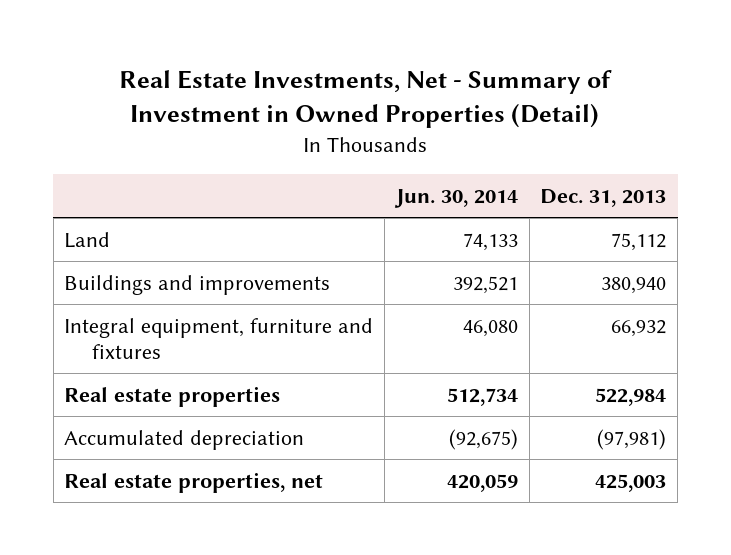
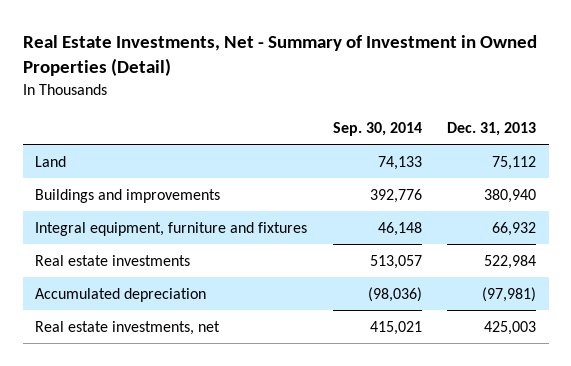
- | Jun. 30, 2014 | Dec. 31, 2013
+ | Sep. 30, 2014 | Dec. 31, 2013
- Real estate properties | 512,734 | 522,984
+ Real estate investments | 513,057 | 522,984
- Real estate properties, net | 420,059 | 425,003
+ Real estate investments, net | 415,021 | 425,003

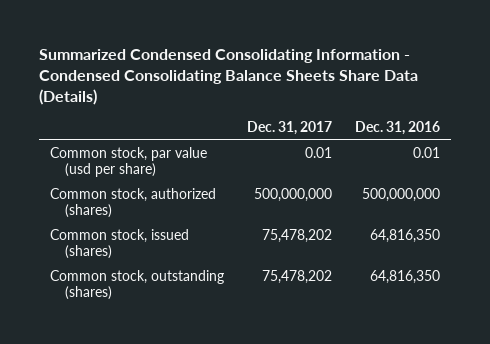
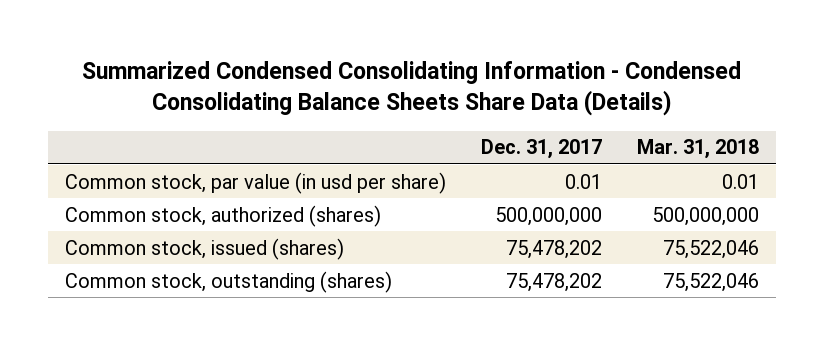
- | Dec. 31, 2017 | Dec. 31, 2016
+ | Dec. 31, 2017 | Mar. 31, 2018
- Common stock, par value (usd per share) | 0.01 | 0.01
+ Common stock, par value (in usd per share) | 0.01 | 0.01

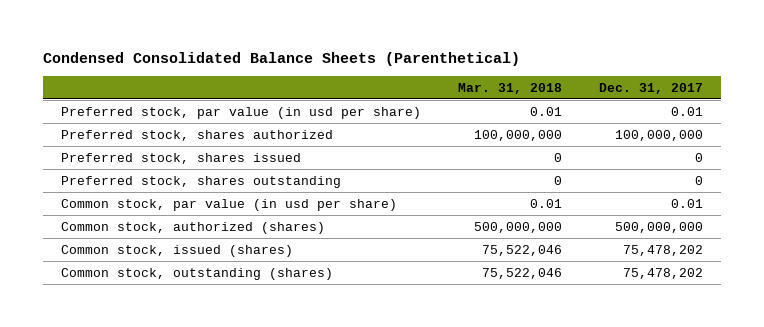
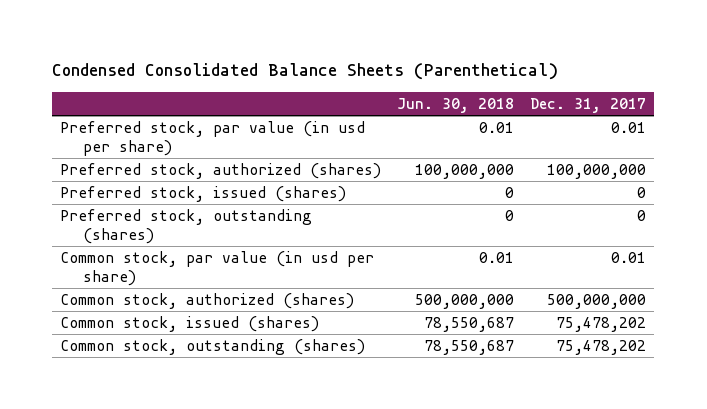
- | Mar. 31, 2018 | Dec. 31, 2017
+ | Jun. 30, 2018 | Dec. 31, 2017
- Preferred stock, shares authorized | 100,000,000 | 100,000,000
- Preferred stock, shares issued | 0 | 0
- Preferred stock, shares outstanding | 0 | 0
+ Preferred stock, authorized (shares) | 100,000,000 | 100,000,000
+ Preferred stock, issued (shares) | 0 | 0
+ Preferred stock, outstanding (shares) | 0 | 0

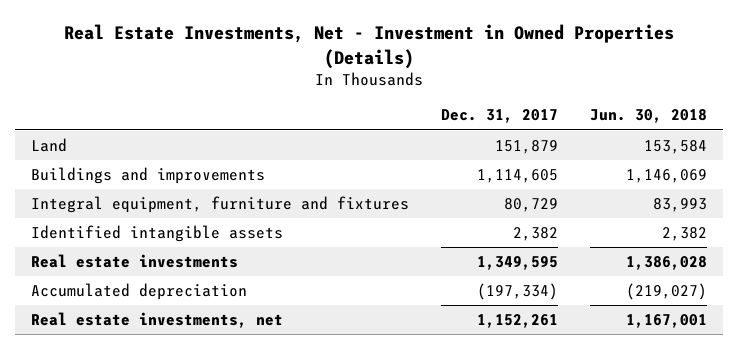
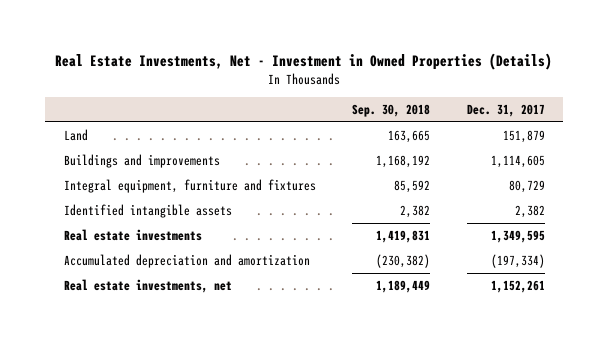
- | Dec. 31, 2017 | Jun. 30, 2018
+ | Sep. 30, 2018 | Dec. 31, 2017
- Accumulated depreciation | (197,334) | (219,027)
+ Accumulated depreciation and amortization | (230,382) | (197,334)

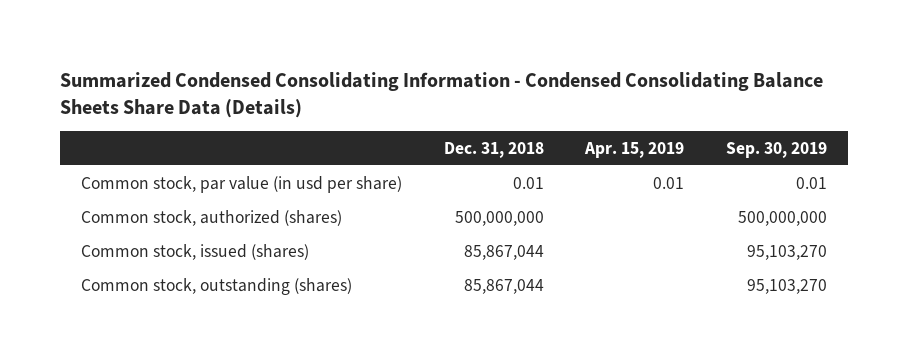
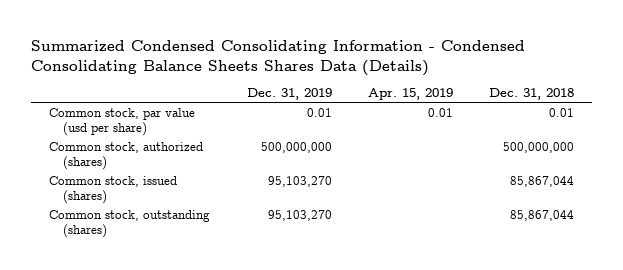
- Summarized Condensed Consolidating Information - Condensed Consolidating Balance Sheets Share Data (Details)
+ Summarized Condensed Consolidating Information - Condensed Consolidating Balance Sheets Shares Data (Details)
- | Dec. 31, 2018 | Apr. 15, 2019 | Sep. 30, 2019
+ | Dec. 31, 2019 | Apr. 15, 2019 | Dec. 31, 2018
- Common stock, par value (in usd per share) | 0.01 | 0.01 | 0.01
+ Common stock, par value (usd per share) | 0.01 | 0.01 | 0.01

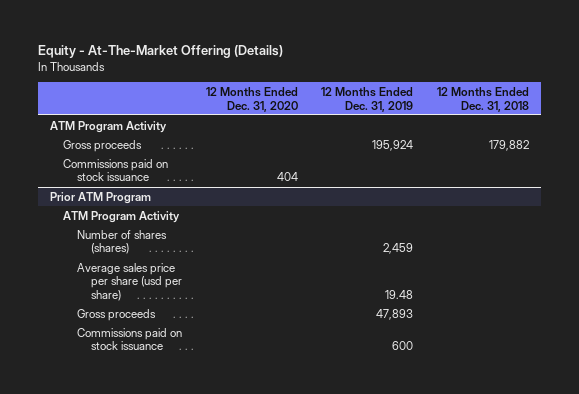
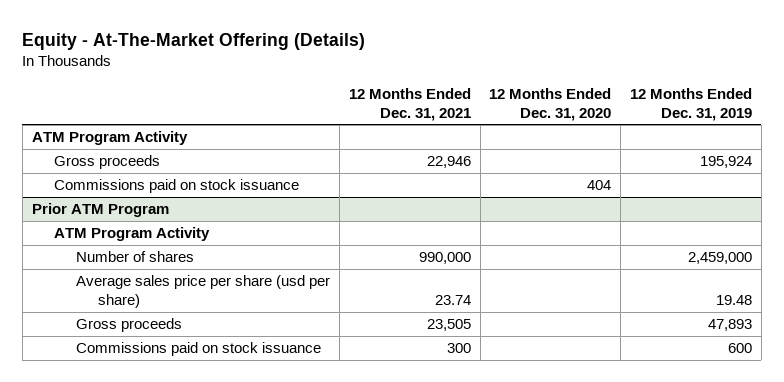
- | 12 Months Ended Dec. 31, 2020 | 12 Months Ended Dec. 31, 2019 | 12 Months Ended Dec. 31, 2018
+ | 12 Months Ended Dec. 31, 2021 | 12 Months Ended Dec. 31, 2020 | 12 Months Ended Dec. 31, 2019
@ Prior ATM Program
- Number of shares (shares) | | 2,459 |
+ Number of shares | 990,000 | | 2,459,000

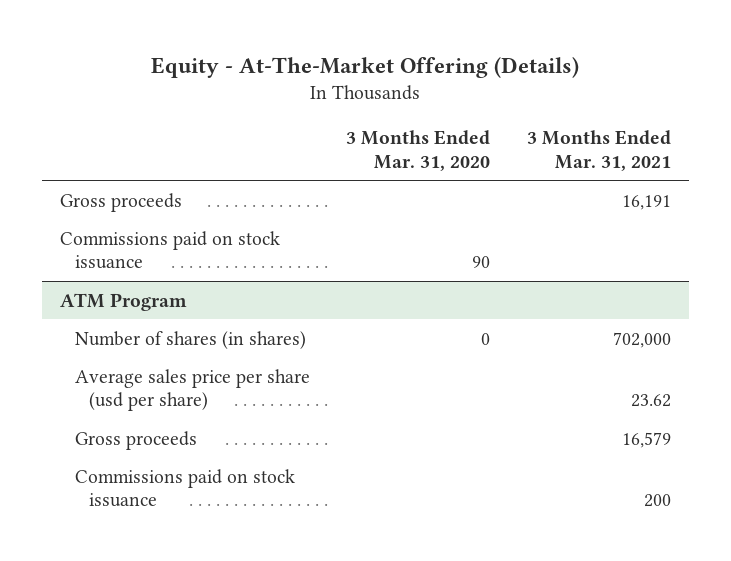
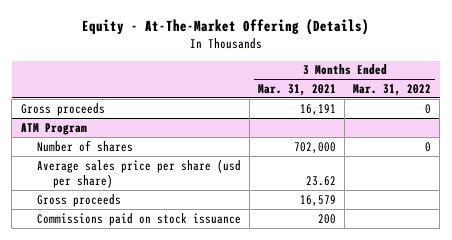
- | 3 Months Ended Mar. 31, 2020 | 3 Months Ended Mar. 31, 2021
+ | 3 Months Ended Mar. 31, 2021 | 3 Months Ended Mar. 31, 2022
- Commissions paid on stock issuance | 90 |
@ ATM Program
- Number of shares (in shares) | 0 | 702,000
+ Number of shares | 702,000 | 0

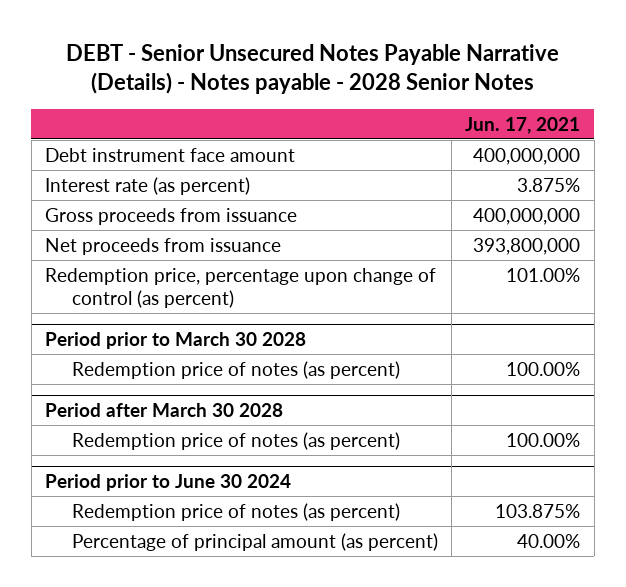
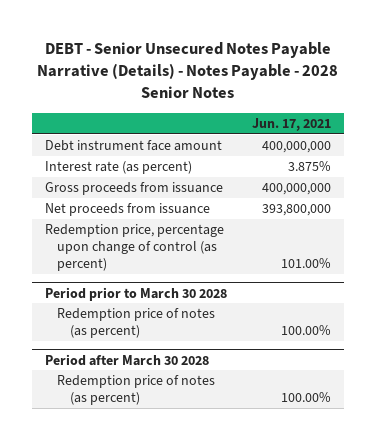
- DEBT - Senior Unsecured Notes Payable Narrative (Details) - Notes payable - 2028 Senior Notes
+ DEBT - Senior Unsecured Notes Payable Narrative (Details) - Notes Payable - 2028 Senior Notes
- Period prior to June 30 2024
- Redemption price of notes (as percent) | 103.875%
- Percentage of principal amount (as percent) | 40.00%

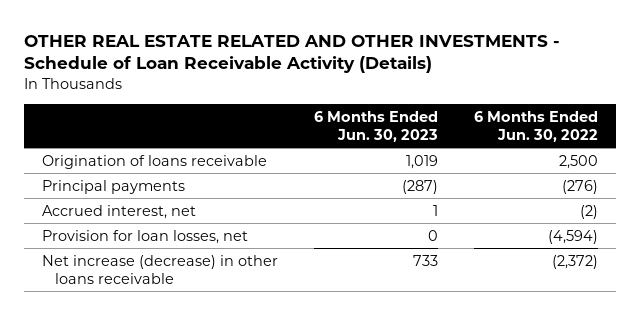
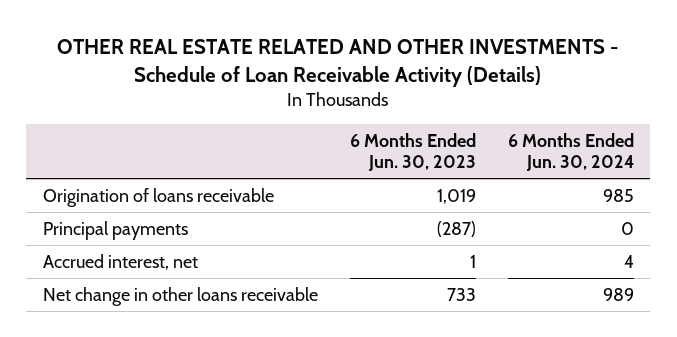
- | 6 Months Ended Jun. 30, 2023 | 6 Months Ended Jun. 30, 2022
+ | 6 Months Ended Jun. 30, 2023 | 6 Months Ended Jun. 30, 2024
- Provision for loan losses, net | 0 | (4,594)
- Net increase (decrease) in other loans receivable | 733 | (2,372)
+ Net change in other loans receivable | 733 | 989

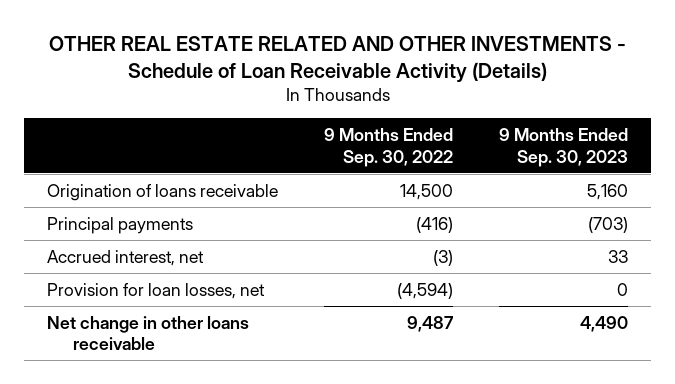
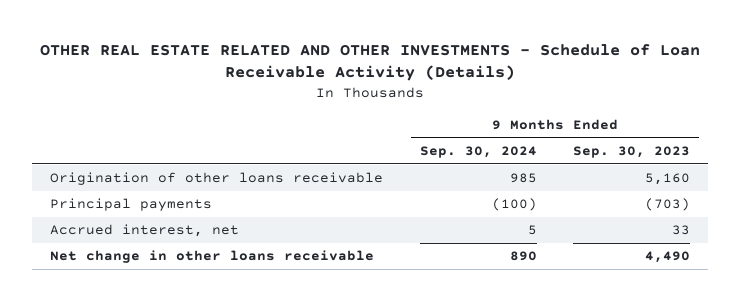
- | 9 Months Ended Sep. 30, 2022 | 9 Months Ended Sep. 30, 2023
+ | 9 Months Ended Sep. 30, 2024 | 9 Months Ended Sep. 30, 2023
- Origination of loans receivable | 14,500 | 5,160
+ Origination of other loans receivable | 985 | 5,160
- Provision for loan losses, net | (4,594) | 0

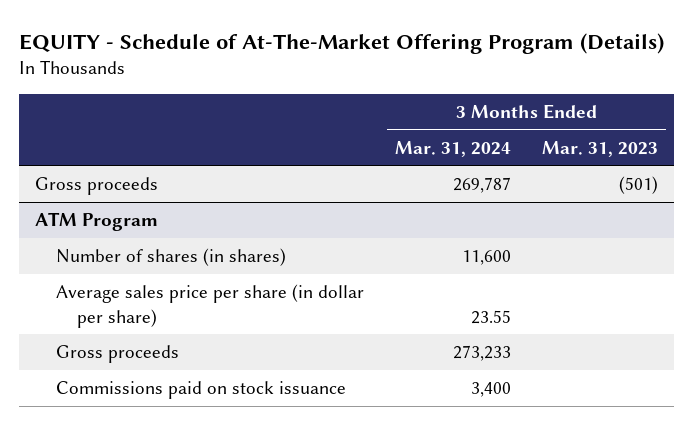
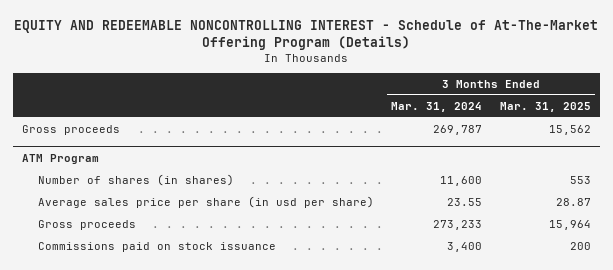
- EQUITY - Schedule of At-The-Market Offering Program (Details)
+ EQUITY AND REDEEMABLE NONCONTROLLING INTEREST - Schedule of At-The-Market Offering Program (Details)
- | 3 Months Ended Mar. 31, 2024 | 3 Months Ended Mar. 31, 2023
+ | 3 Months Ended Mar. 31, 2024 | 3 Months Ended Mar. 31, 2025
@ ATM Program
- Average sales price per share (in dollar per share) | 23.55 |
+ Average sales price per share (in usd per share) | 23.55 | 28.87

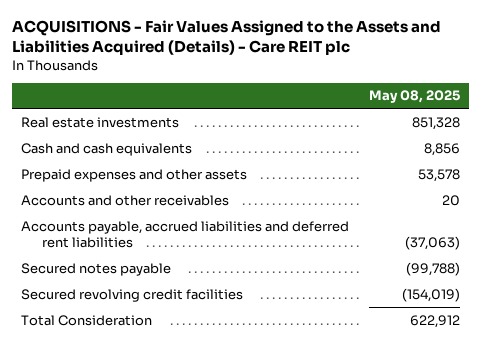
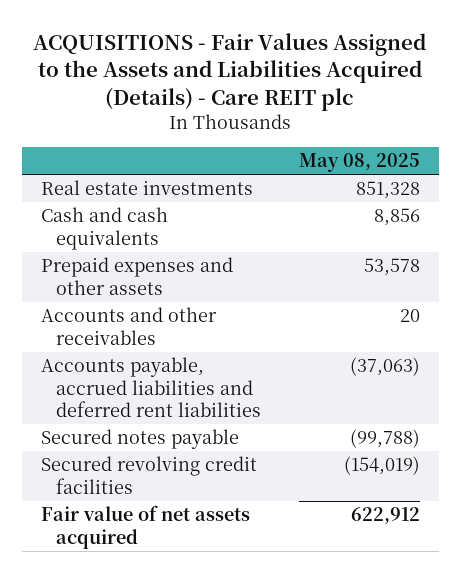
- Total Consideration | 622,912
+ Fair value of net assets acquired | 622,912

